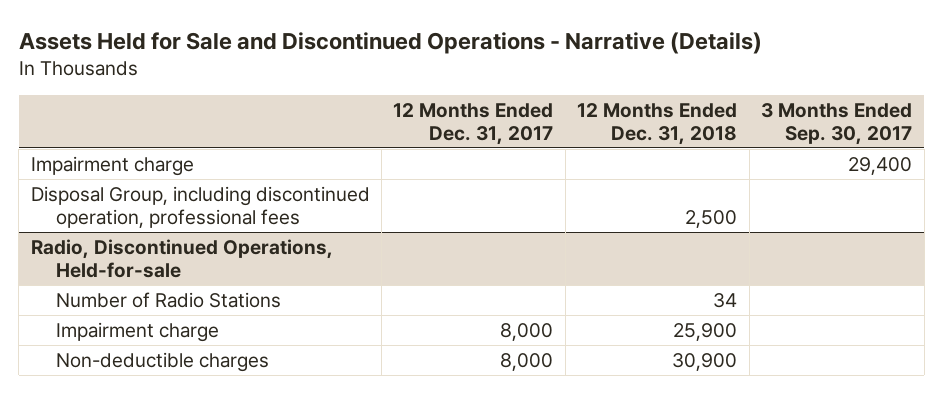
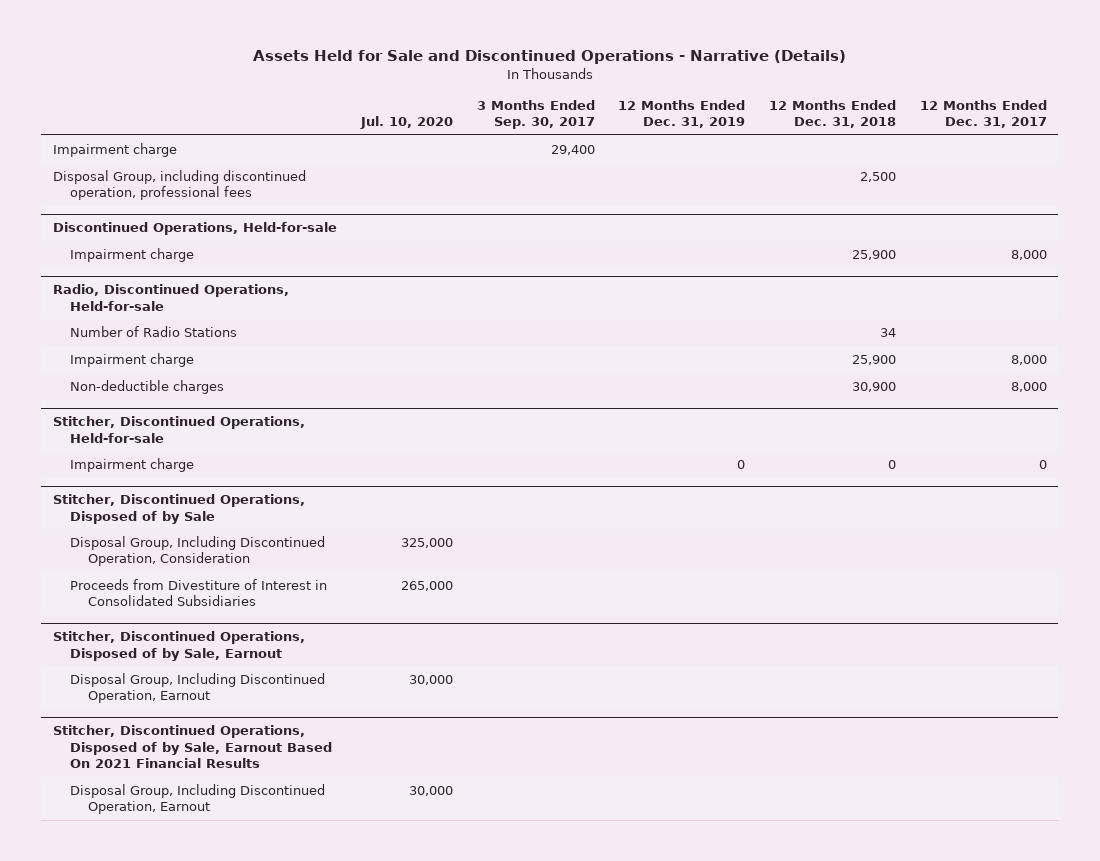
- | 12 Months Ended Dec. 31, 2017 | 12 Months Ended Dec. 31, 2018 | 3 Months Ended Sep. 30, 2017
+ | Jul. 10, 2020 | 3 Months Ended Sep. 30, 2017 | 12 Months Ended Dec. 31, 2019 | 12 Months Ended Dec. 31, 2018 | 12 Months Ended Dec. 31, 2017
+ Discontinued Operations, Held-for-sale
+ Impairment charge | | | | 25,900 | 8,000
+ Stitcher, Discontinued Operations, Held-for-sale
+ Impairment charge | | | 0 | 0 | 0
+ Stitcher, Discontinued Operations, Disposed of by Sale
+ Disposal Group, Including Discontinued Operation, Consideration | 325,000 | | | |
+ Proceeds from Divestiture of Interest in Consolidated Subsidiaries | 265,000 | | | |
+ Stitcher, Discontinued Operations, Disposed of by Sale, Earnout
+ Disposal Group, Including Discontinued Operation, Earnout | 30,000 | | | |
+ Stitcher, Discontinued Operations, Disposed of by Sale, Earnout Based On 2021 Financial Results
+ Disposal Group, Including Discontinued Operation, Earnout | 30,000 | | | |

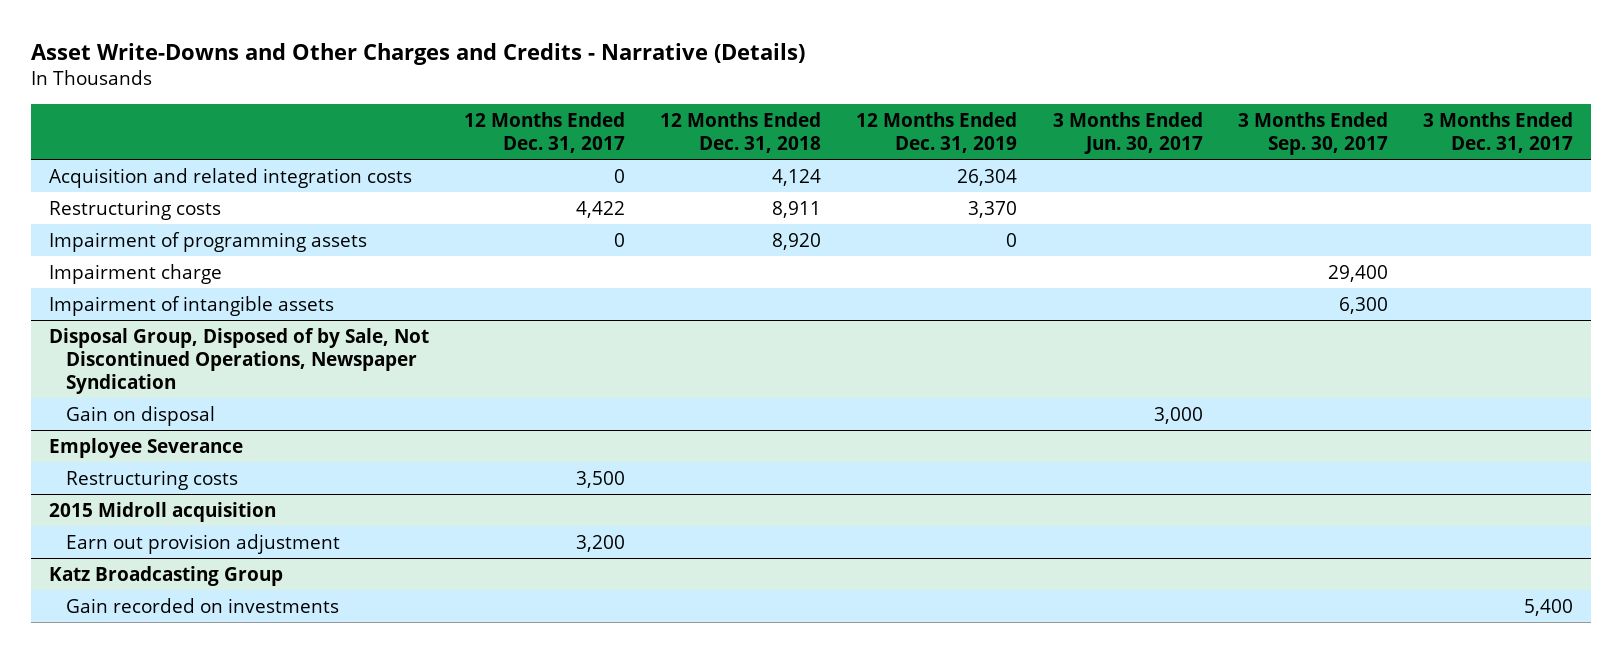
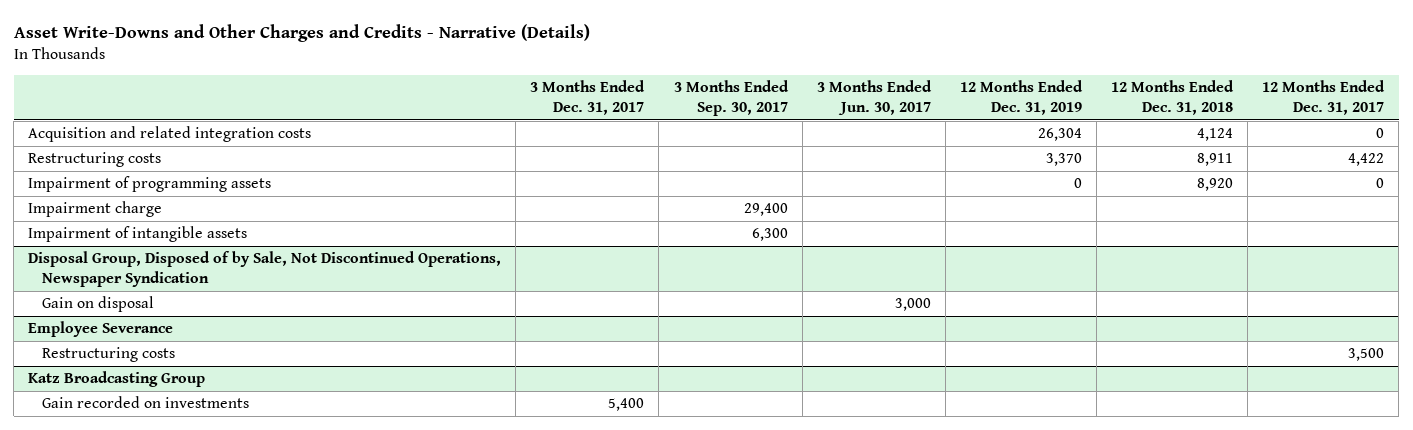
- | 12 Months Ended Dec. 31, 2017 | 12 Months Ended Dec. 31, 2018 | 12 Months Ended Dec. 31, 2019 | 3 Months Ended Jun. 30, 2017 | 3 Months Ended Sep. 30, 2017 | 3 Months Ended Dec. 31, 2017
+ | 3 Months Ended Dec. 31, 2017 | 3 Months Ended Sep. 30, 2017 | 3 Months Ended Jun. 30, 2017 | 12 Months Ended Dec. 31, 2019 | 12 Months Ended Dec. 31, 2018 | 12 Months Ended Dec. 31, 2017
- 2015 Midroll acquisition
- Earn out provision adjustment | 3,200 | | | | |

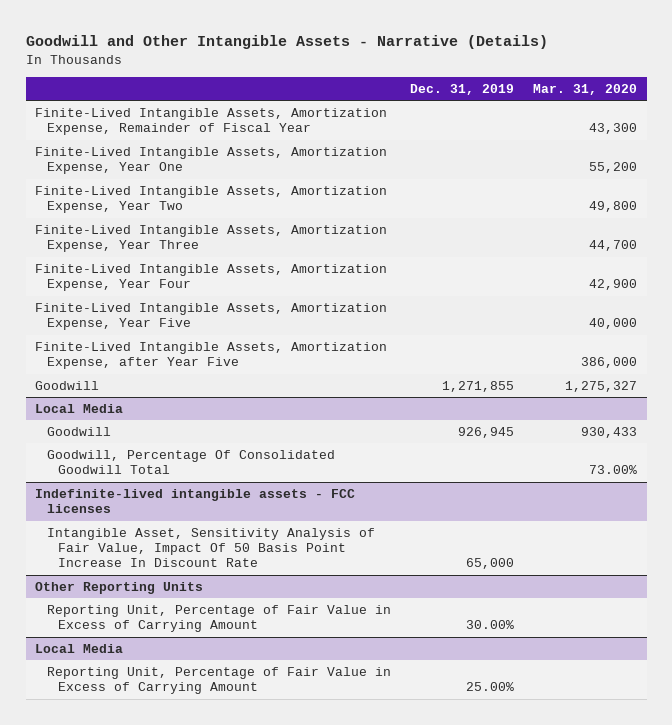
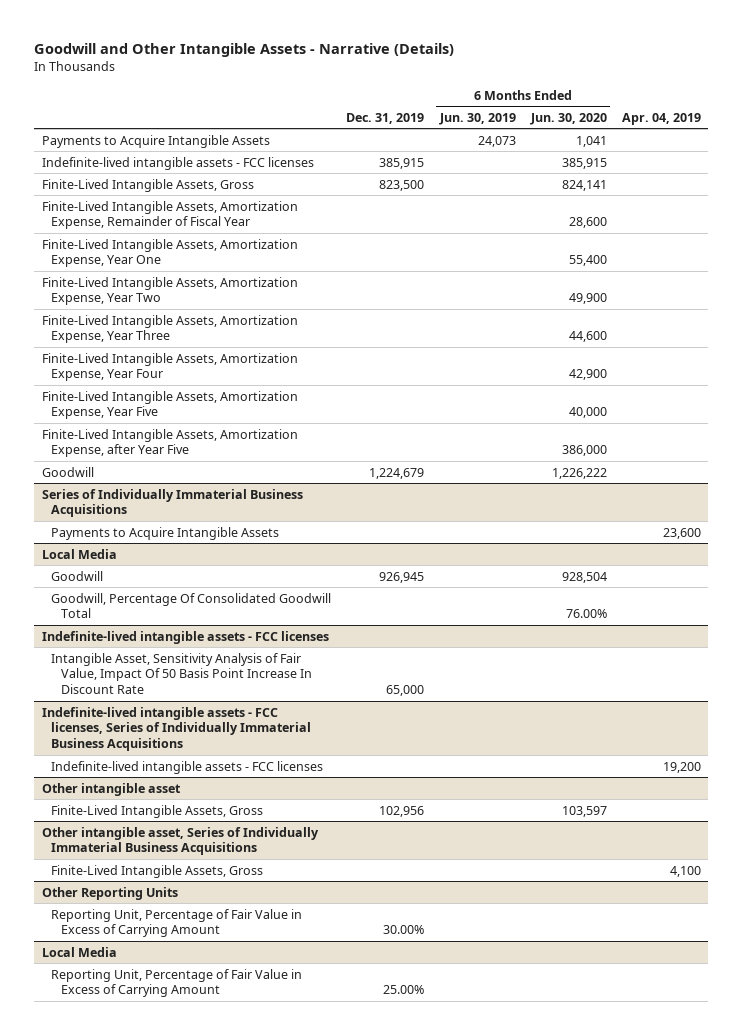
- | Dec. 31, 2019 | Mar. 31, 2020
+ | Dec. 31, 2019 | 6 Months Ended Jun. 30, 2019 | 6 Months Ended Jun. 30, 2020 | Apr. 04, 2019
+ Payments to Acquire Intangible Assets | | 24,073 | 1,041 |
+ Indefinite-lived intangible assets - FCC licenses | 385,915 | | 385,915 |
+ Finite-Lived Intangible Assets, Gross | 823,500 | | 824,141 |
- Goodwill | 1,271,855 | 1,275,327
+ Goodwill | 1,224,679 | | 1,226,222 |
+ Series of Individually Immaterial Business Acquisitions
+ Payments to Acquire Intangible Assets | | | | 23,600
+ Indefinite-lived intangible assets - FCC licenses, Series of Individually Immaterial Business Acquisitions
+ Indefinite-lived intangible assets - FCC licenses | | | | 19,200
+ Other intangible asset
+ Finite-Lived Intangible Assets, Gross | 102,956 | | 103,597 |
+ Other intangible asset, Series of Individually Immaterial Business Acquisitions
+ Finite-Lived Intangible Assets, Gross | | | | 4,100

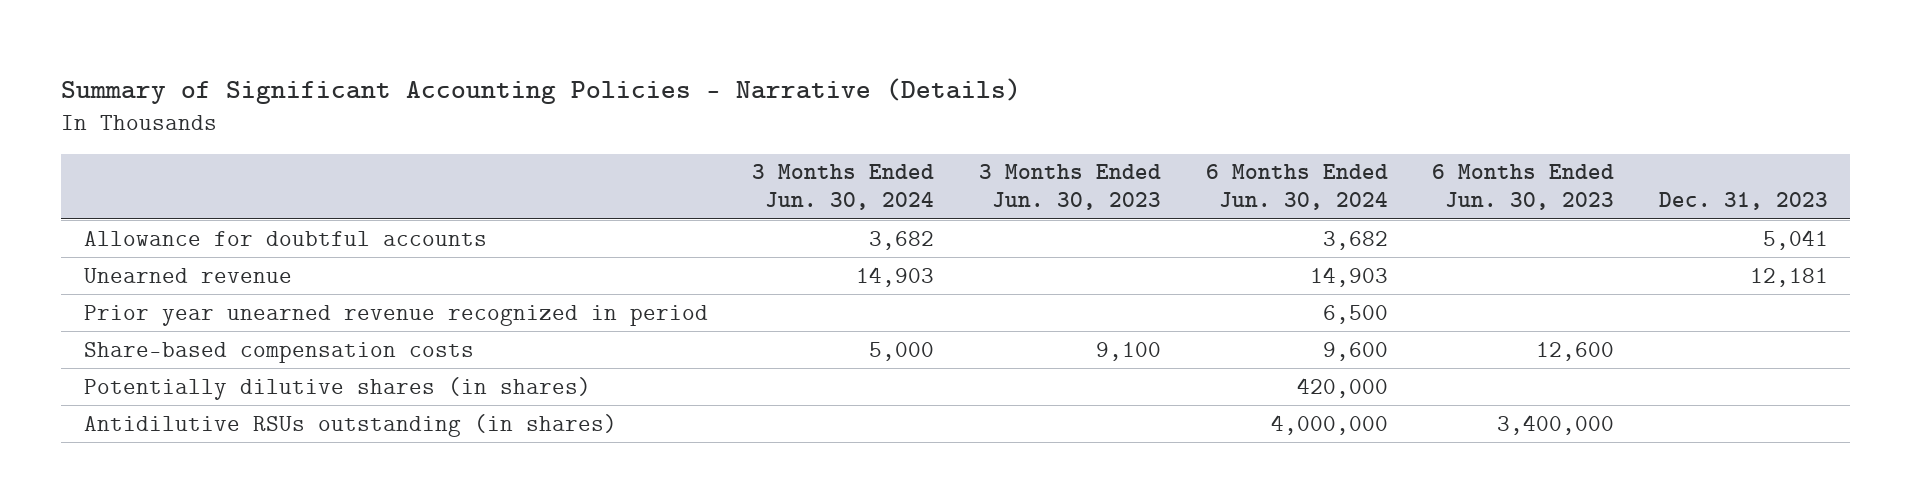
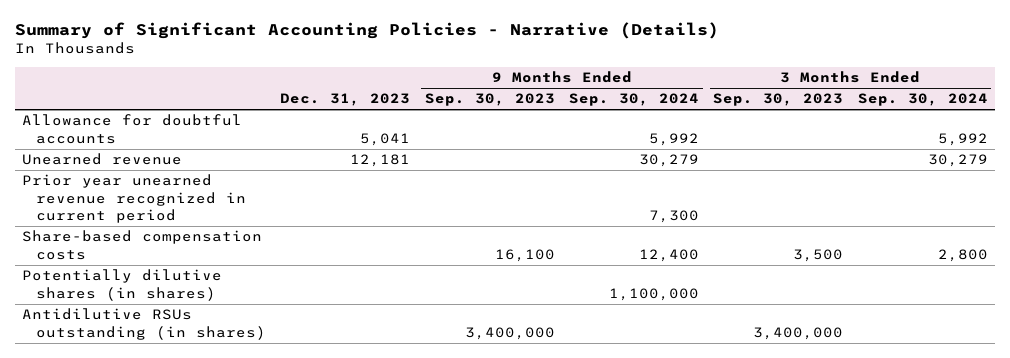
- | 3 Months Ended Jun. 30, 2024 | 3 Months Ended Jun. 30, 2023 | 6 Months Ended Jun. 30, 2024 | 6 Months Ended Jun. 30, 2023 | Dec. 31, 2023
+ | Dec. 31, 2023 | 9 Months Ended Sep. 30, 2023 | 9 Months Ended Sep. 30, 2024 | 3 Months Ended Sep. 30, 2023 | 3 Months Ended Sep. 30, 2024
- Prior year unearned revenue recognized in period | | | 6,500 | |
+ Prior year unearned revenue recognized in current period | | | 7,300 | |

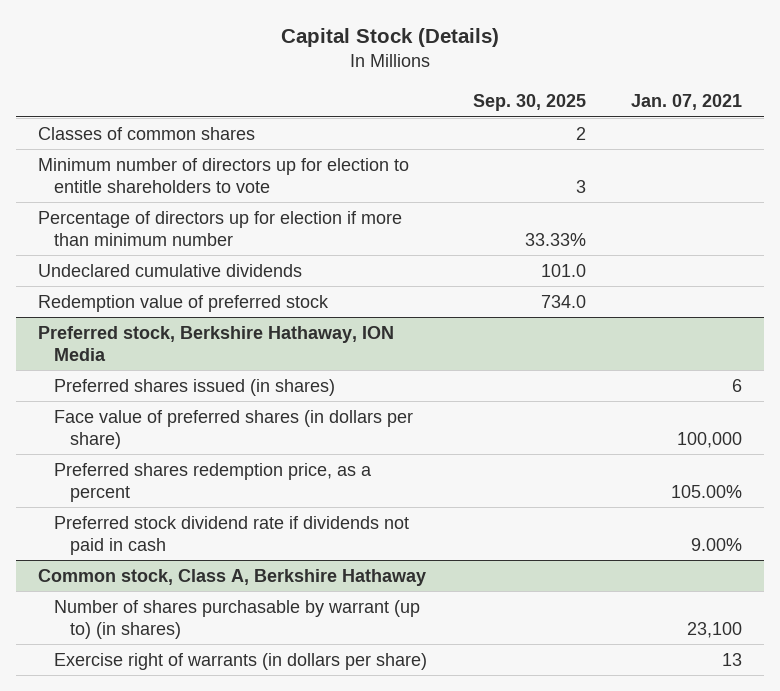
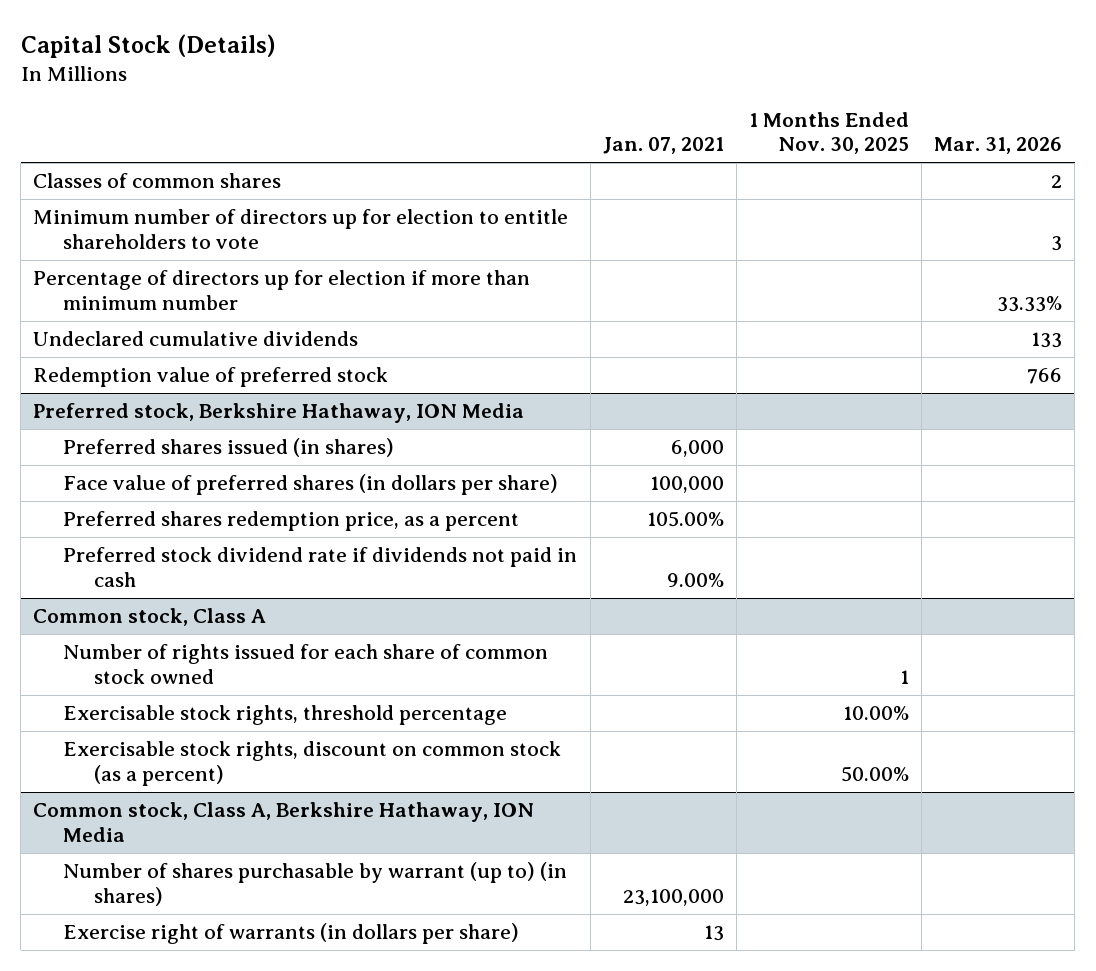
- | Sep. 30, 2025 | Jan. 07, 2021
+ | Jan. 07, 2021 | 1 Months Ended Nov. 30, 2025 | Mar. 31, 2026
@ Preferred stock, Berkshire Hathaway, ION Media
- Preferred shares issued (in shares) | | 6
+ Preferred shares issued (in shares) | 6,000 | |
- Common stock, Class A, Berkshire Hathaway
- Number of shares purchasable by warrant (up to) (in shares) | | 23,100
+ Common stock, Class A
+ Number of rights issued for each share of common stock owned | | 1 |
+ Exercisable stock rights, threshold percentage | | 10.00% |
+ Exercisable stock rights, discount on common stock (as a percent) | | 50.00% |
+ Common stock, Class A, Berkshire Hathaway, ION Media
+ Number of shares purchasable by warrant (up to) (in shares) | 23,100,000 | |

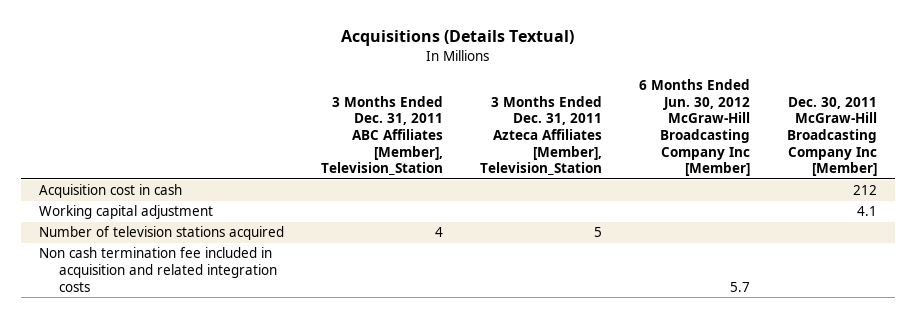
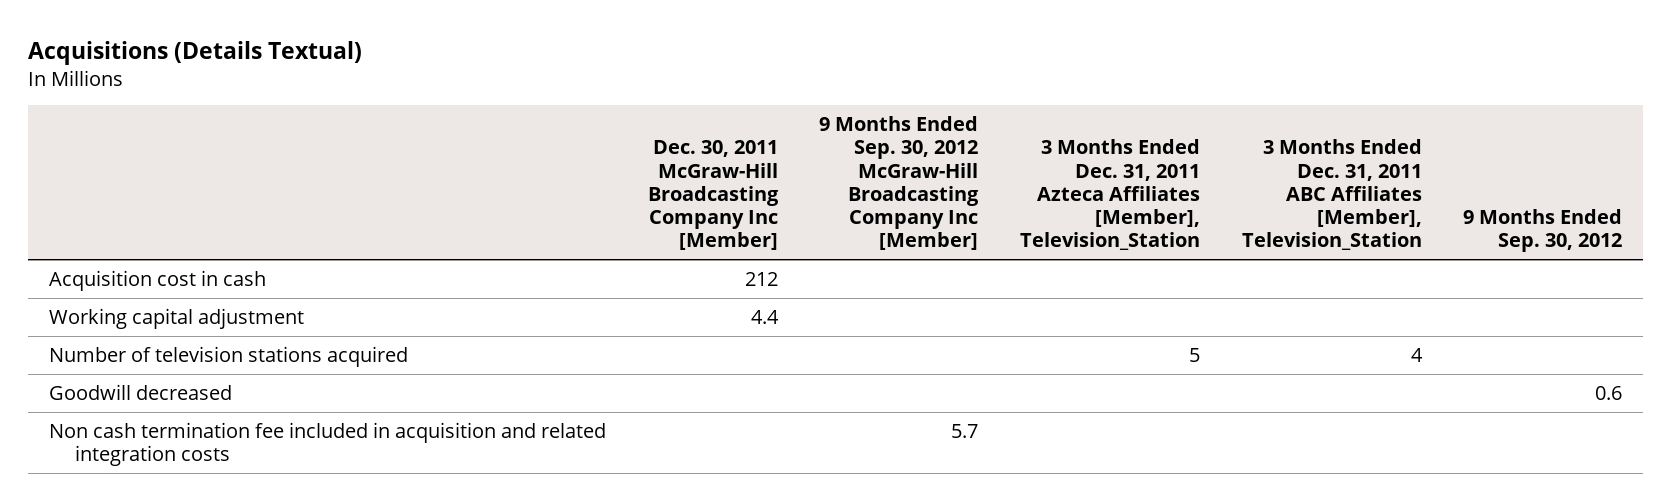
- | 3 Months Ended Dec. 31, 2011 ABC Affiliates [Member], Television_Station | 3 Months Ended Dec. 31, 2011 Azteca Affiliates [Member], Television_Station | 6 Months Ended Jun. 30, 2012 McGraw-Hill Broadcasting Company Inc [Member] | Dec. 30, 2011 McGraw-Hill Broadcasting Company Inc [Member]
+ | Dec. 30, 2011 McGraw-Hill Broadcasting Company Inc [Member] | 9 Months Ended Sep. 30, 2012 McGraw-Hill Broadcasting Company Inc [Member] | 3 Months Ended Dec. 31, 2011 Azteca Affiliates [Member], Television_Station | 3 Months Ended Dec. 31, 2011 ABC Affiliates [Member], Television_Station | 9 Months Ended Sep. 30, 2012
- Working capital adjustment | | | | 4.1
+ Working capital adjustment | 4.4 | | | |
+ Goodwill decreased | | | | | 0.6

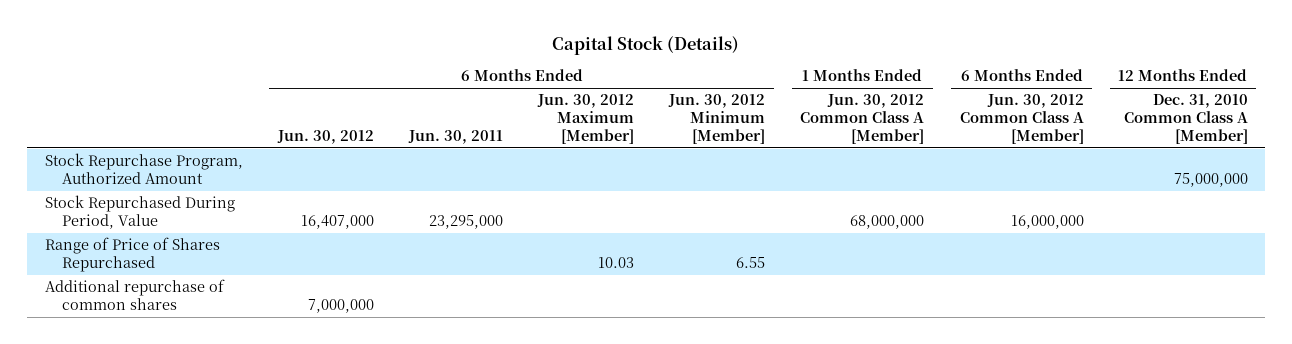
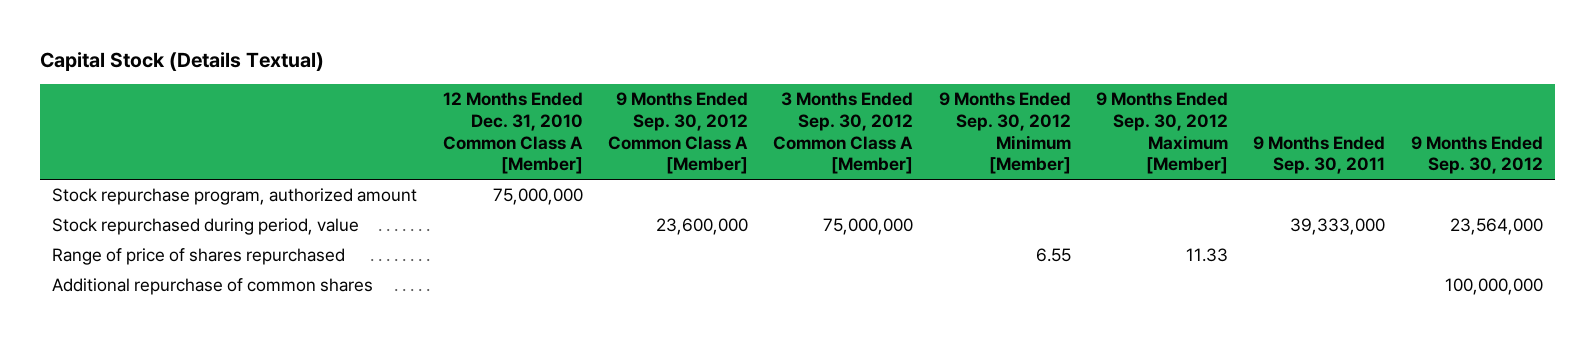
- Capital Stock (Details)
+ Capital Stock (Details Textual)
- | 6 Months Ended Jun. 30, 2012 | 6 Months Ended Jun. 30, 2011 | 6 Months Ended Jun. 30, 2012 Maximum [Member] | 6 Months Ended Jun. 30, 2012 Minimum [Member] | 1 Months Ended Jun. 30, 2012 Common Class A [Member] | 6 Months Ended Jun. 30, 2012 Common Class A [Member] | 12 Months Ended Dec. 31, 2010 Common Class A [Member]
+ | 12 Months Ended Dec. 31, 2010 Common Class A [Member] | 9 Months Ended Sep. 30, 2012 Common Class A [Member] | 3 Months Ended Sep. 30, 2012 Common Class A [Member] | 9 Months Ended Sep. 30, 2012 Minimum [Member] | 9 Months Ended Sep. 30, 2012 Maximum [Member] | 9 Months Ended Sep. 30, 2011 | 9 Months Ended Sep. 30, 2012
- Stock Repurchase Program, Authorized Amount | | | | | | | 75,000,000
- Stock Repurchased During Period, Value | 16,407,000 | 23,295,000 | | | 68,000,000 | 16,000,000 |
- Range of Price of Shares Repurchased | | | 10.03 | 6.55 | | |
+ Stock repurchase program, authorized amount | 75,000,000 | | | | | |
+ Stock repurchased during period, value | | 23,600,000 | 75,000,000 | | | 39,333,000 | 23,564,000
+ Range of price of shares repurchased | | | | 6.55 | 11.33 | |

